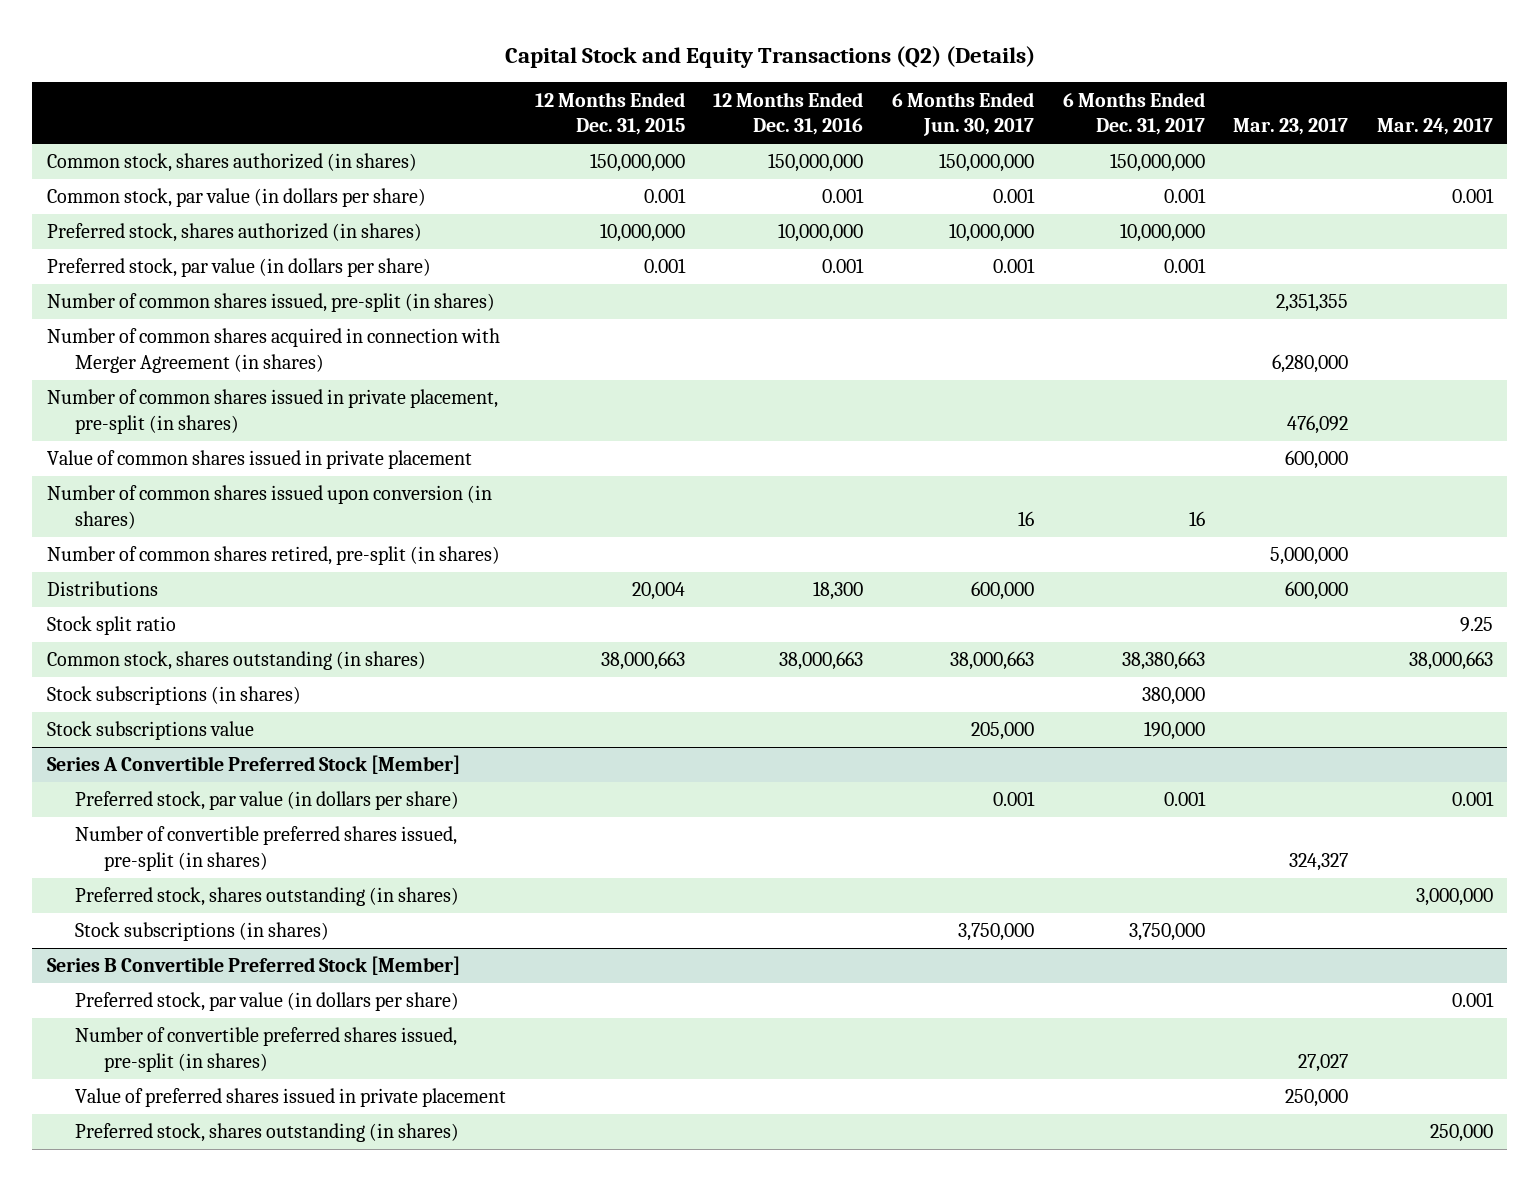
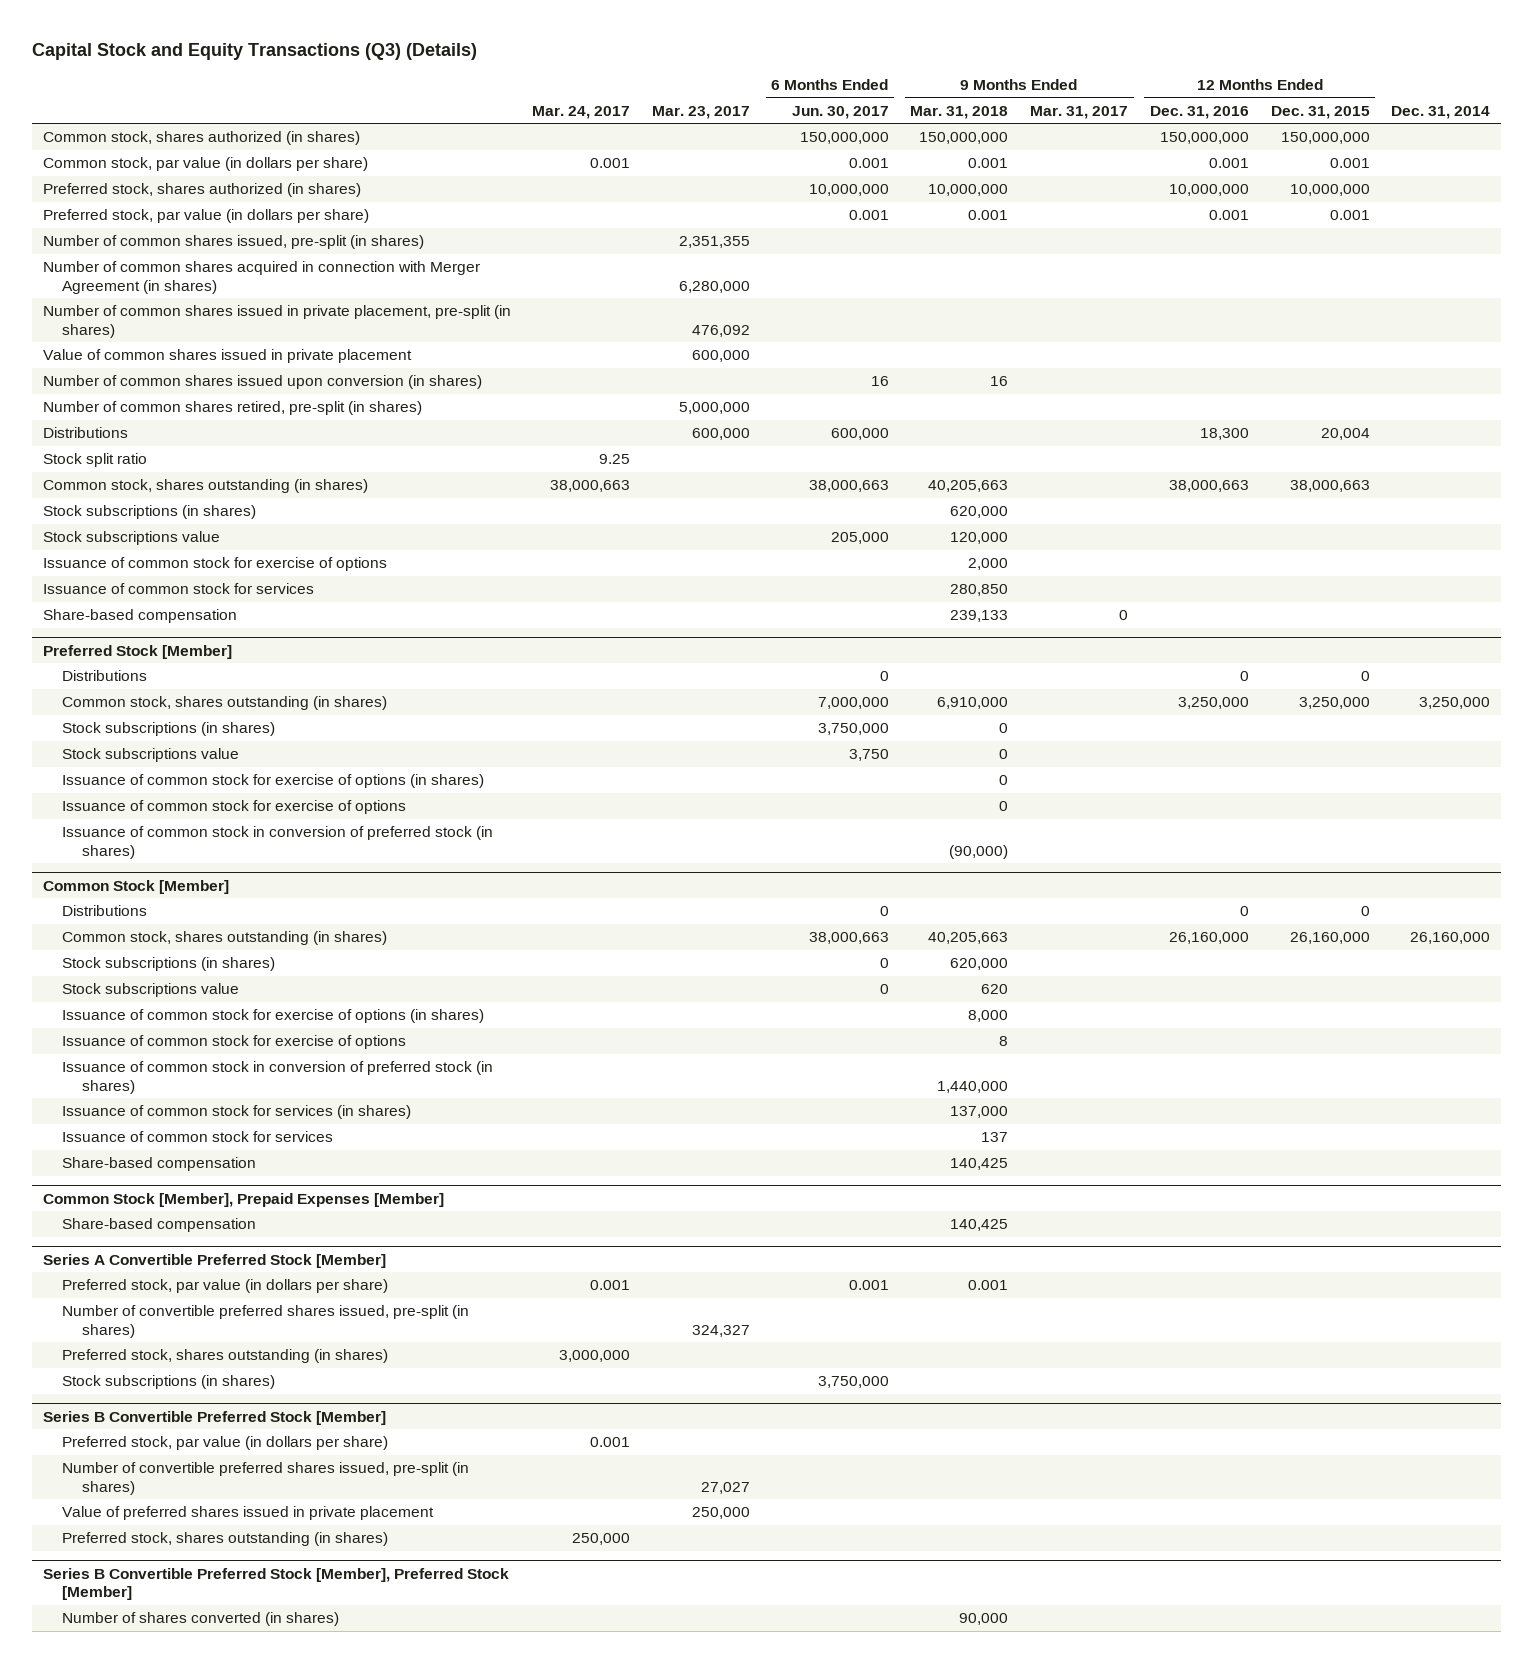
- Capital Stock and Equity Transactions (Q2) (Details)
+ Capital Stock and Equity Transactions (Q3) (Details)
- | 12 Months Ended Dec. 31, 2015 | 12 Months Ended Dec. 31, 2016 | 6 Months Ended Jun. 30, 2017 | 6 Months Ended Dec. 31, 2017 | Mar. 23, 2017 | Mar. 24, 2017
+ | Mar. 24, 2017 | Mar. 23, 2017 | 6 Months Ended Jun. 30, 2017 | 9 Months Ended Mar. 31, 2018 | 9 Months Ended Mar. 31, 2017 | 12 Months Ended Dec. 31, 2016 | 12 Months Ended Dec. 31, 2015 | Dec. 31, 2014
+ Issuance of common stock for exercise of options | | | | 2,000 | | | |
+ Issuance of common stock for services | | | | 280,850 | | | |
+ Share-based compensation | | | | 239,133 | 0 | | |
+ Preferred Stock [Member]
+ Distributions | | | 0 | | | 0 | 0 |
+ Common stock, shares outstanding (in shares) | | | 7,000,000 | 6,910,000 | | 3,250,000 | 3,250,000 | 3,250,000
+ Stock subscriptions (in shares) | | | 3,750,000 | 0 | | | |
+ Stock subscriptions value | | | 3,750 | 0 | | | |
+ Issuance of common stock for exercise of options (in shares) | | | | 0 | | | |
+ Issuance of common stock for exercise of options | | | | 0 | | | |
+ Issuance of common stock in conversion of preferred stock (in shares) | | | | (90,000) | | | |
+ Common Stock [Member]
+ Distributions | | | 0 | | | 0 | 0 |
+ Common stock, shares outstanding (in shares) | | | 38,000,663 | 40,205,663 | | 26,160,000 | 26,160,000 | 26,160,000
+ Stock subscriptions (in shares) | | | 0 | 620,000 | | | |
+ Stock subscriptions value | | | 0 | 620 | | | |
+ Issuance of common stock for exercise of options (in shares) | | | | 8,000 | | | |
+ Issuance of common stock for exercise of options | | | | 8 | | | |
+ Issuance of common stock in conversion of preferred stock (in shares) | | | | 1,440,000 | | | |
+ Issuance of common stock for services (in shares) | | | | 137,000 | | | |
+ Issuance of common stock for services | | | | 137 | | | |
+ Share-based compensation | | | | 140,425 | | | |
+ Common Stock [Member], Prepaid Expenses [Member]
+ Share-based compensation | | | | 140,425 | | | |
+ Series B Convertible Preferred Stock [Member], Preferred Stock [Member]
+ Number of shares converted (in shares) | | | | 90,000 | | | |

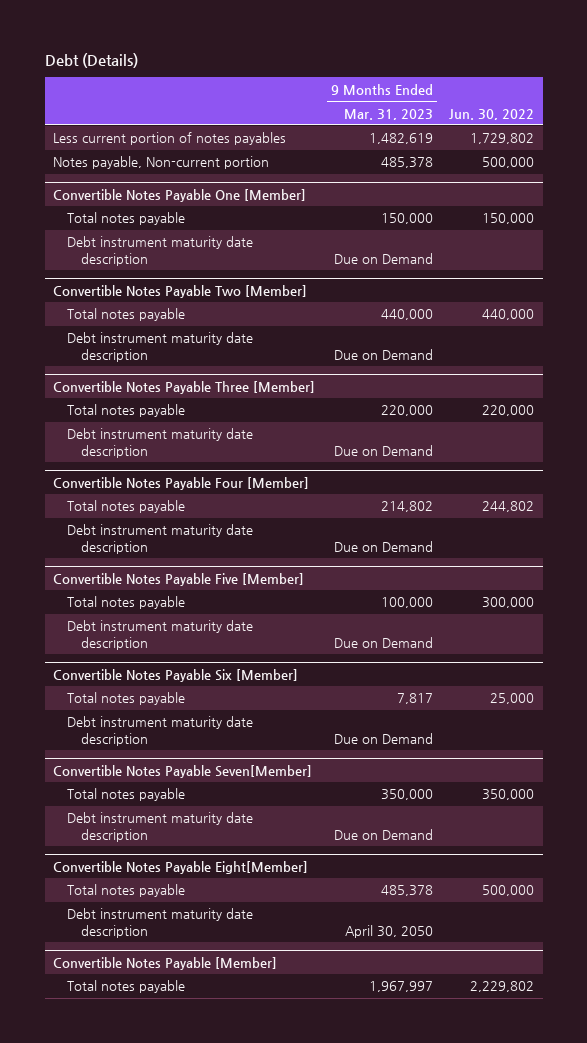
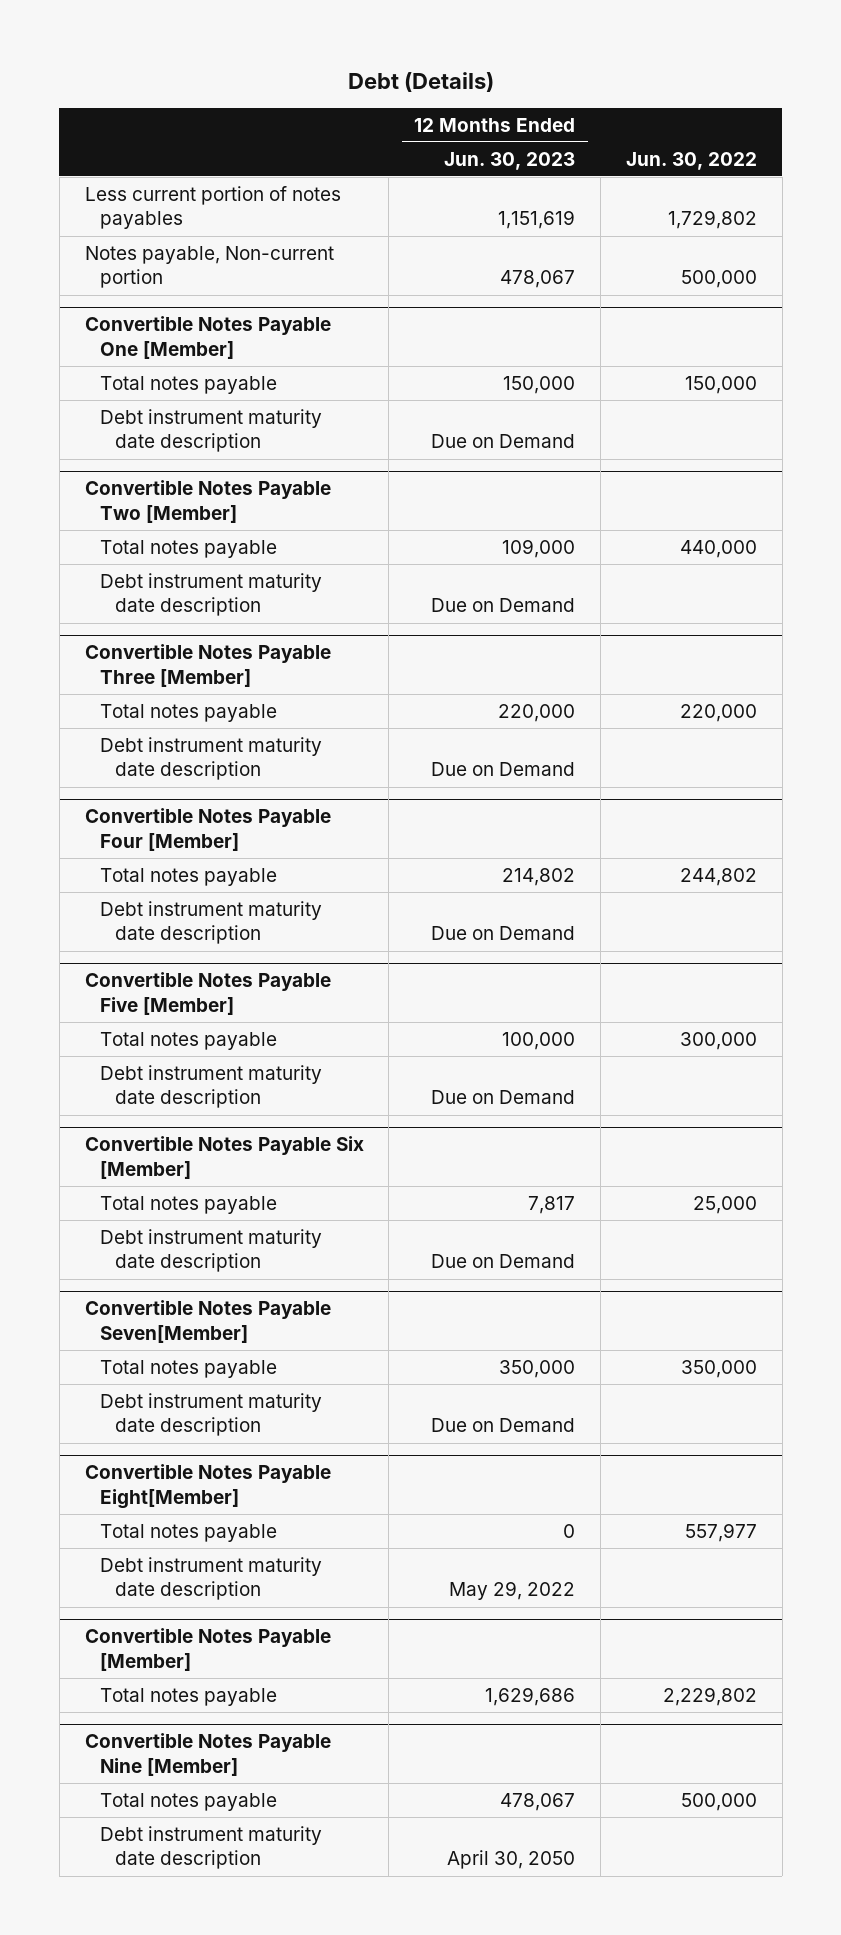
- | 9 Months Ended Mar. 31, 2023 | Jun. 30, 2022
+ | 12 Months Ended Jun. 30, 2023 | Jun. 30, 2022
@ Convertible Notes Payable Eight[Member]
- Total notes payable | 485,378 | 500,000
+ Total notes payable | 0 | 557,977
+ Convertible Notes Payable Nine [Member]
+ Total notes payable | 478,067 | 500,000
+ Debt instrument maturity date description | April 30, 2050 |

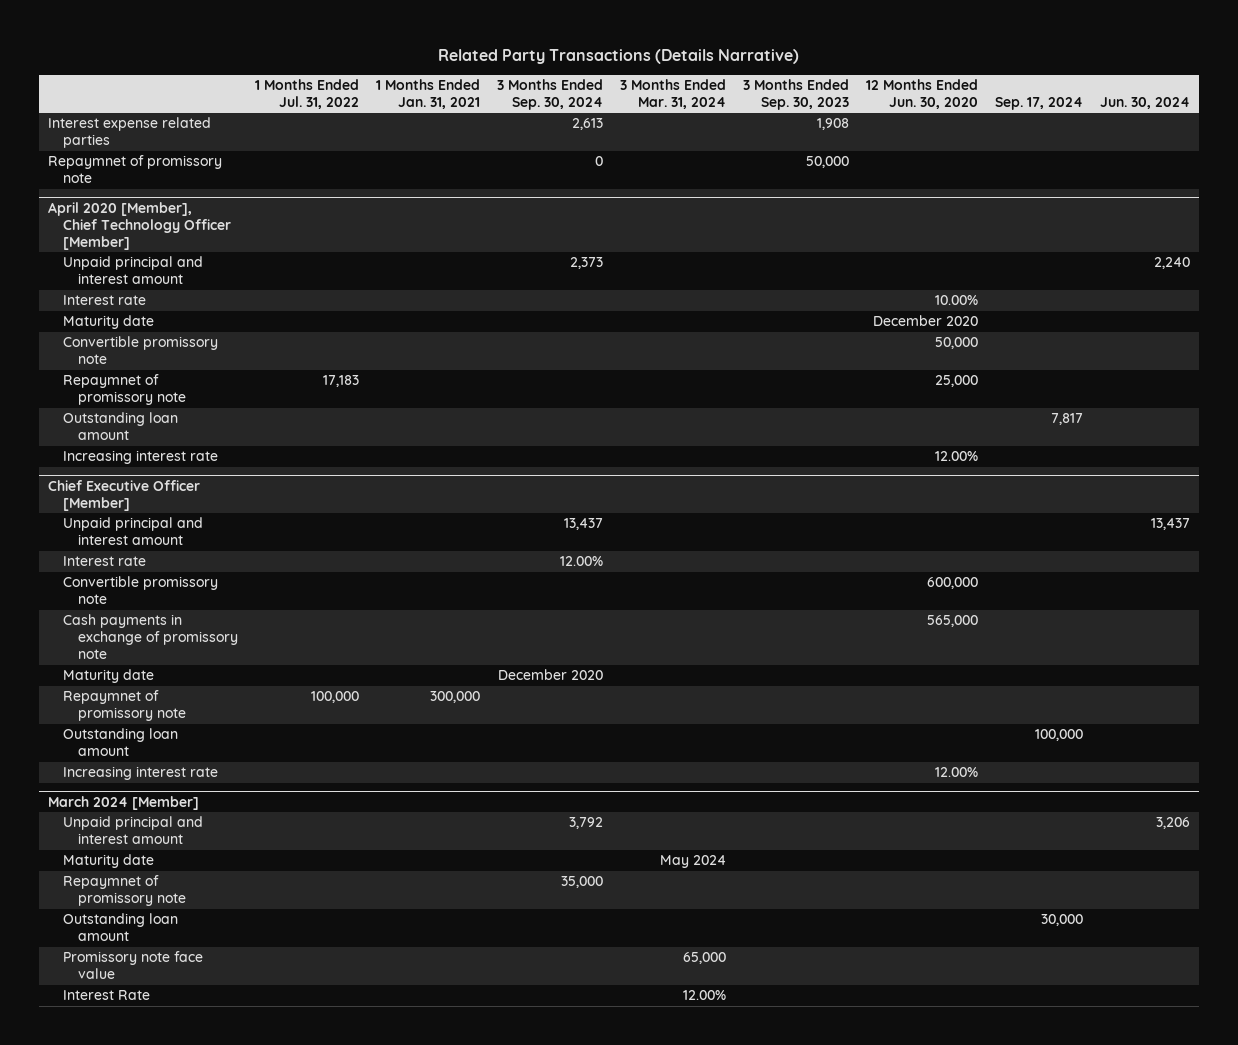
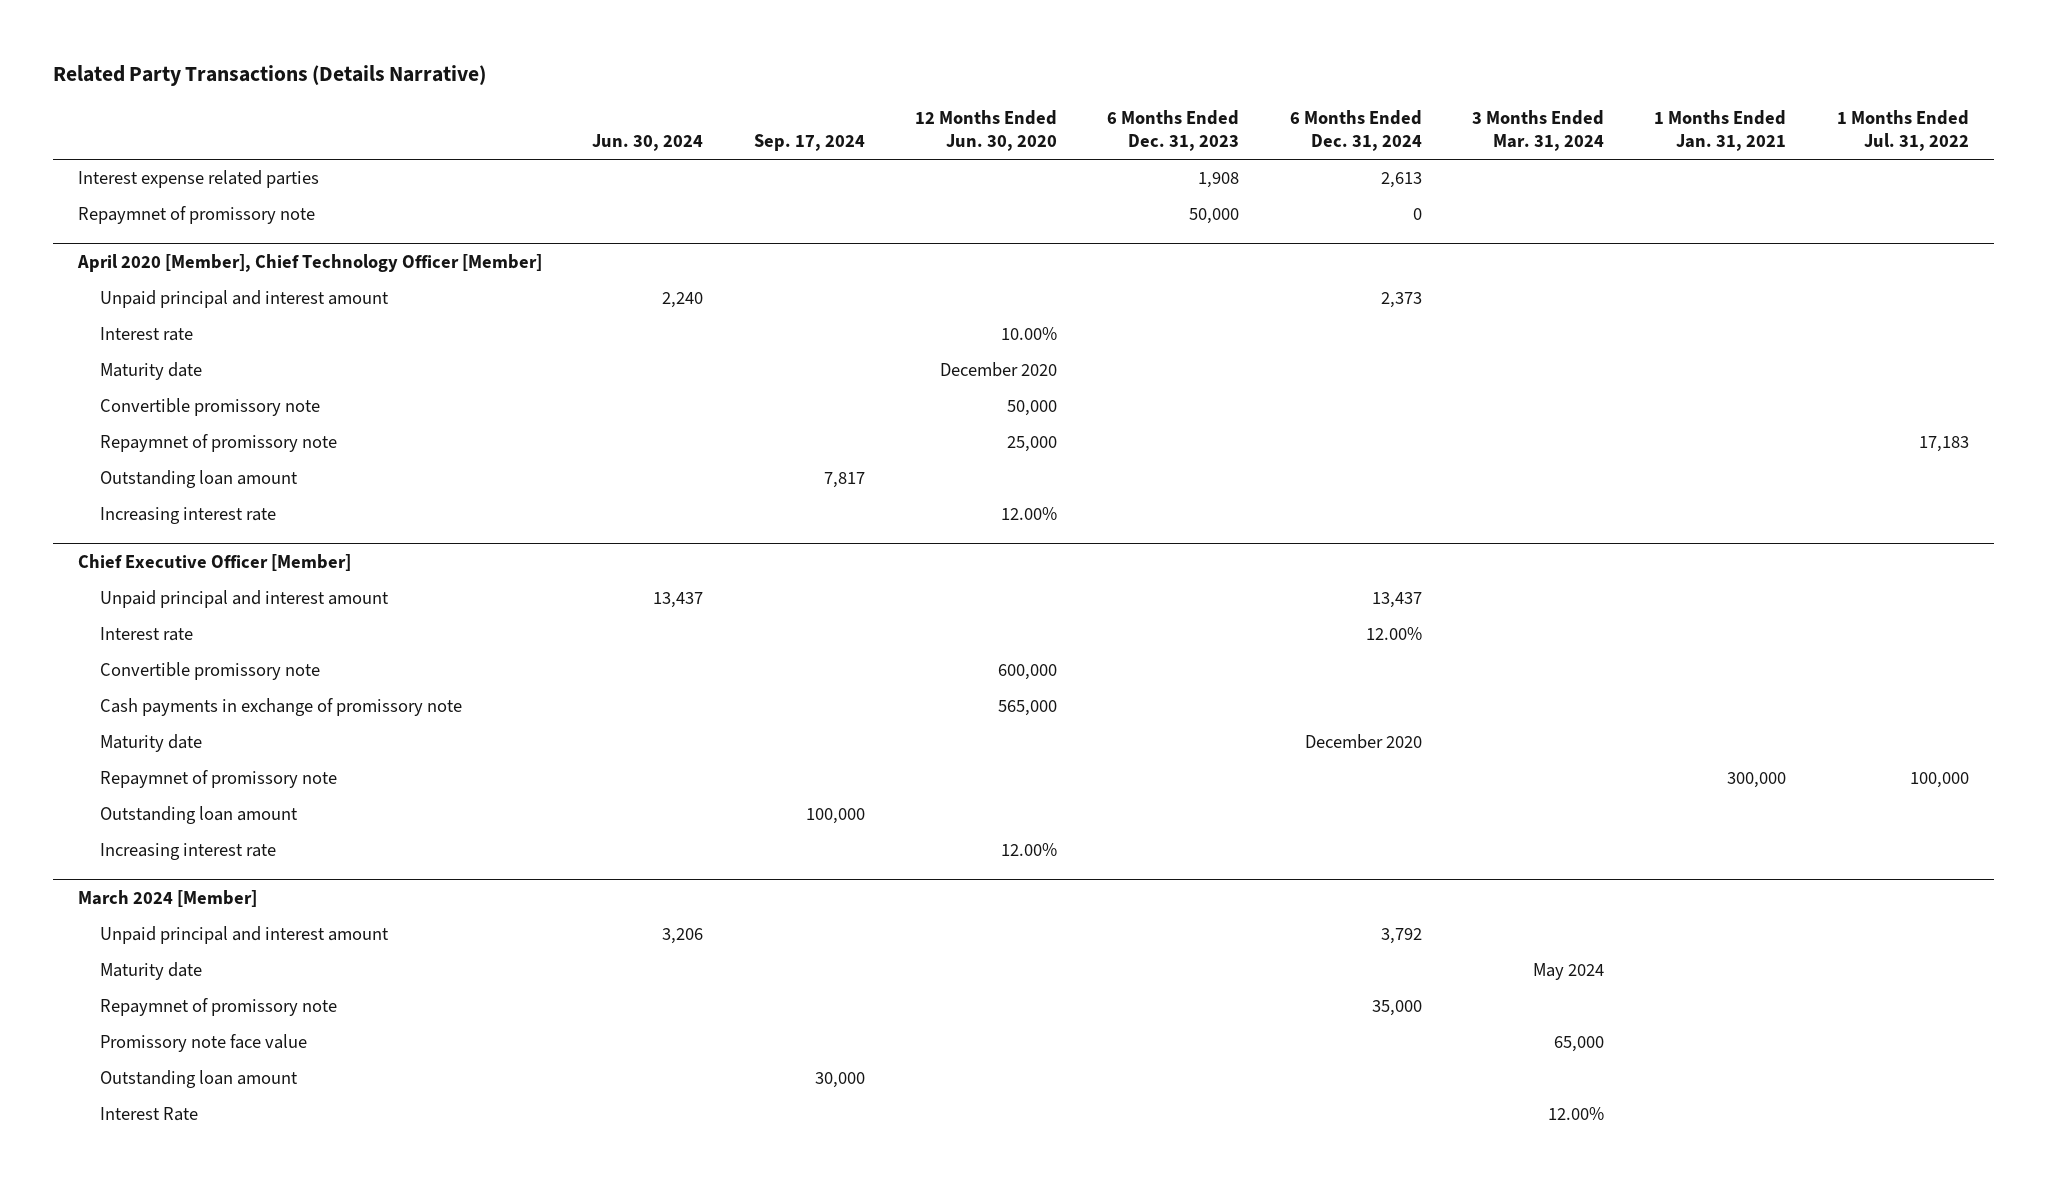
- | 1 Months Ended Jul. 31, 2022 | 1 Months Ended Jan. 31, 2021 | 3 Months Ended Sep. 30, 2024 | 3 Months Ended Mar. 31, 2024 | 3 Months Ended Sep. 30, 2023 | 12 Months Ended Jun. 30, 2020 | Sep. 17, 2024 | Jun. 30, 2024
+ | Jun. 30, 2024 | Sep. 17, 2024 | 12 Months Ended Jun. 30, 2020 | 6 Months Ended Dec. 31, 2023 | 6 Months Ended Dec. 31, 2024 | 3 Months Ended Mar. 31, 2024 | 1 Months Ended Jan. 31, 2021 | 1 Months Ended Jul. 31, 2022
@ March 2024 [Member]
moved down: Outstanding loan amount | | 30,000 | | | | | |

